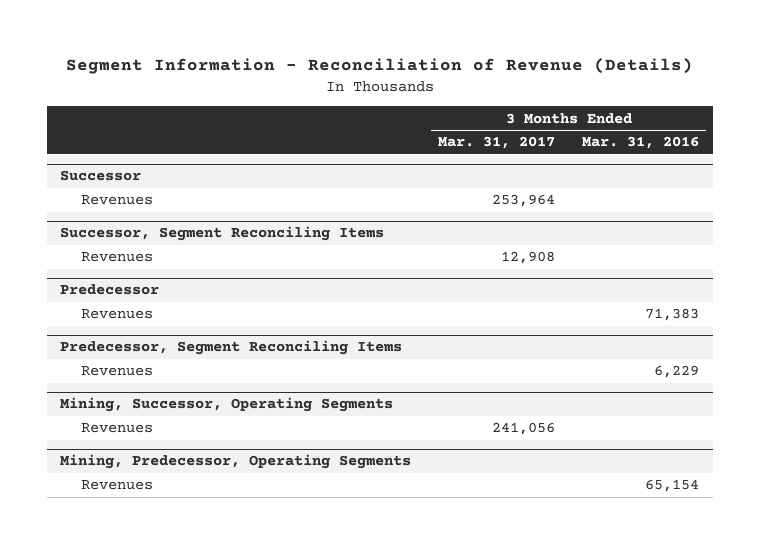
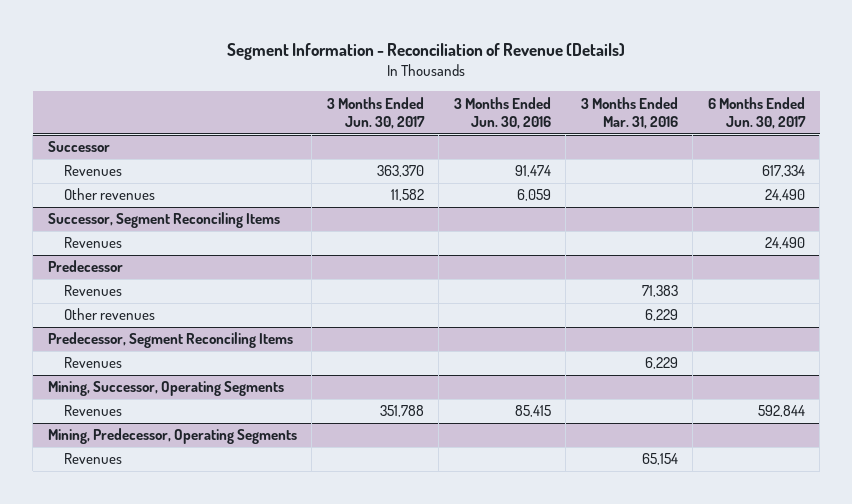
- | 3 Months Ended Mar. 31, 2017 | 3 Months Ended Mar. 31, 2016
+ | 3 Months Ended Jun. 30, 2017 | 3 Months Ended Jun. 30, 2016 | 3 Months Ended Mar. 31, 2016 | 6 Months Ended Jun. 30, 2017
@ Successor
+ Other revenues | 11,582 | 6,059 | | 24,490
@ Predecessor
+ Other revenues | | | 6,229 |

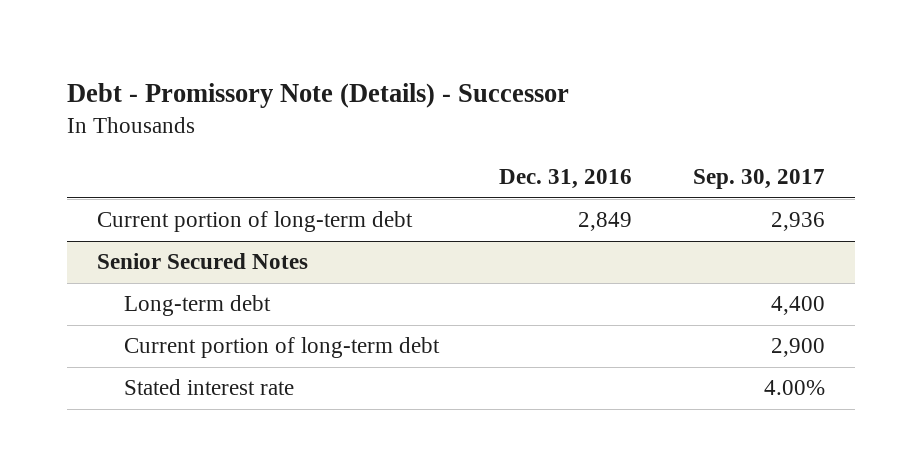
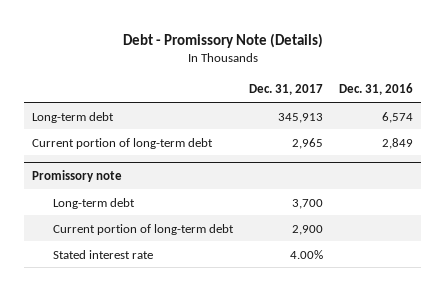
- Debt - Promissory Note (Details) - Successor
+ Debt - Promissory Note (Details)
- | Dec. 31, 2016 | Sep. 30, 2017
+ | Dec. 31, 2017 | Dec. 31, 2016
+ Long-term debt | 345,913 | 6,574
- Senior Secured Notes
- Long-term debt | | 4,400
- Current portion of long-term debt | | 2,900
- Stated interest rate | | 4.00%
+ Promissory note
+ Long-term debt | 3,700 |
+ Current portion of long-term debt | 2,900 |
+ Stated interest rate | 4.00% |

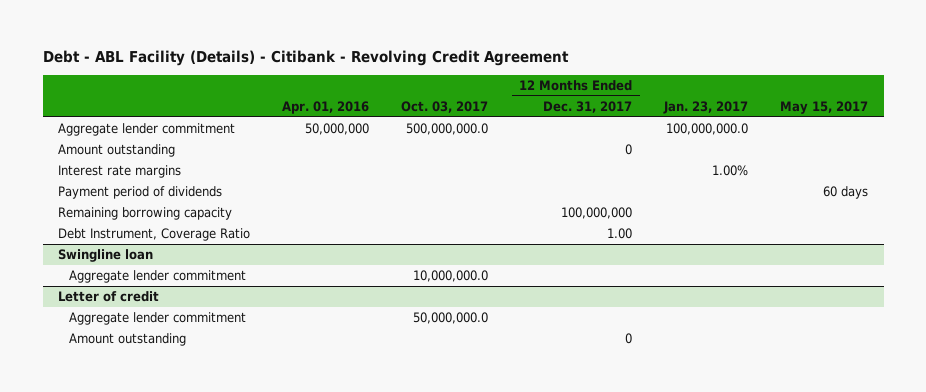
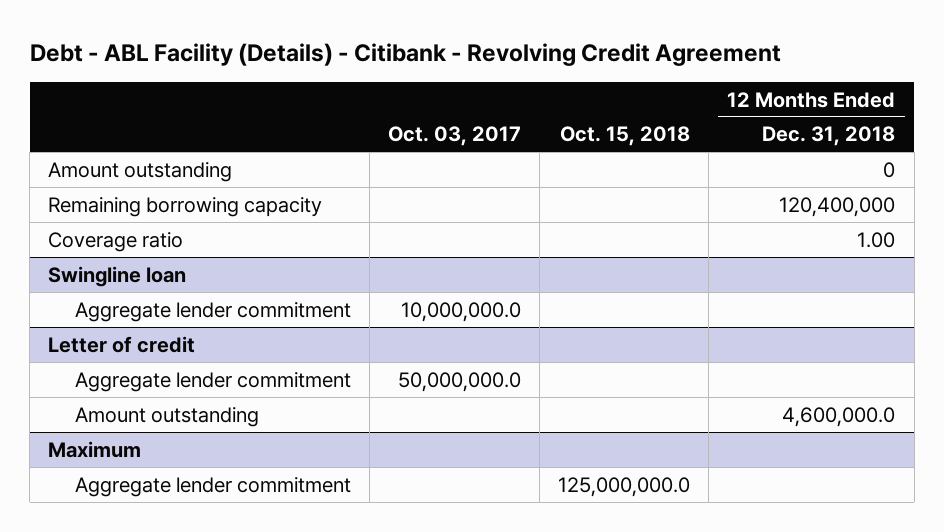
- | Apr. 01, 2016 | Oct. 03, 2017 | 12 Months Ended Dec. 31, 2017 | Jan. 23, 2017 | May 15, 2017
+ | Oct. 03, 2017 | Oct. 15, 2018 | 12 Months Ended Dec. 31, 2018
- Aggregate lender commitment | 50,000,000 | 500,000,000.0 | | 100,000,000.0 |
- Interest rate margins | | | | 1.00% |
- Payment period of dividends | | | | | 60 days
- Debt Instrument, Coverage Ratio | | | 1.00 | |
+ Coverage ratio | | | 1.00
+ Maximum
+ Aggregate lender commitment | | 125,000,000.0 |

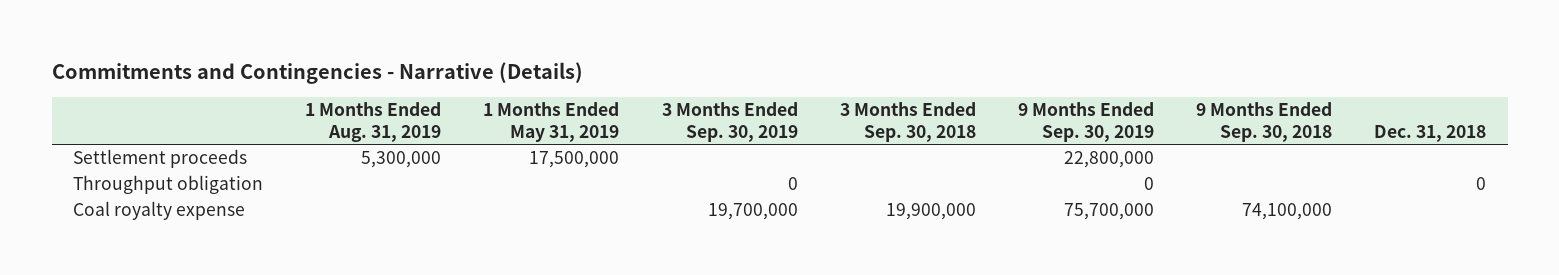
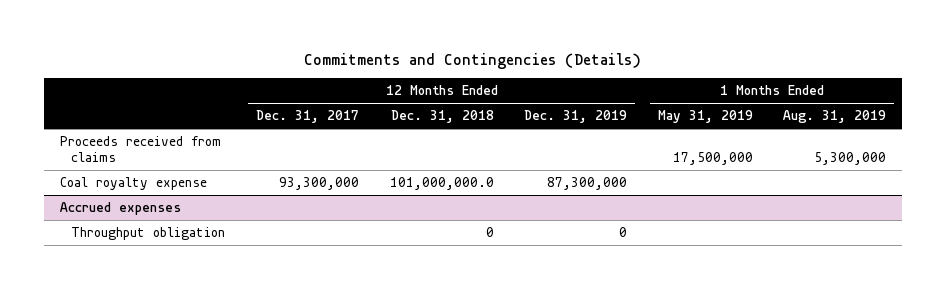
- Commitments and Contingencies - Narrative (Details)
+ Commitments and Contingencies (Details)
- | 1 Months Ended Aug. 31, 2019 | 1 Months Ended May 31, 2019 | 3 Months Ended Sep. 30, 2019 | 3 Months Ended Sep. 30, 2018 | 9 Months Ended Sep. 30, 2019 | 9 Months Ended Sep. 30, 2018 | Dec. 31, 2018
+ | 12 Months Ended Dec. 31, 2017 | 12 Months Ended Dec. 31, 2018 | 12 Months Ended Dec. 31, 2019 | 1 Months Ended May 31, 2019 | 1 Months Ended Aug. 31, 2019
- Settlement proceeds | 5,300,000 | 17,500,000 | | | 22,800,000 | |
- Throughput obligation | | | 0 | | 0 | | 0
+ Proceeds received from claims | | | | 17,500,000 | 5,300,000
+ Accrued expenses
+ Throughput obligation | | 0 | 0 | |

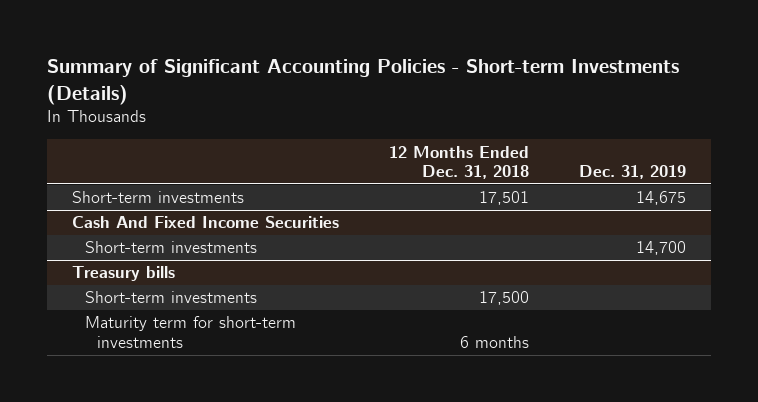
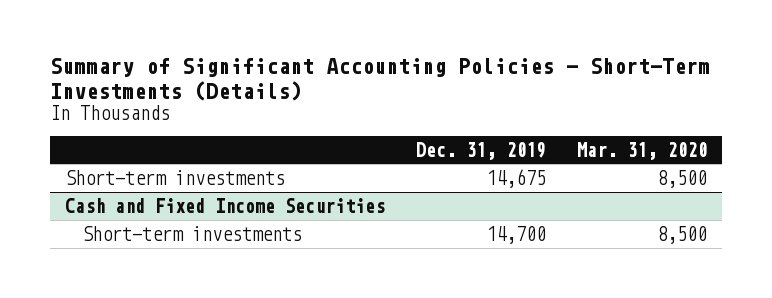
- Summary of Significant Accounting Policies - Short-term Investments (Details)
+ Summary of Significant Accounting Policies - Short-Term Investments (Details)
- | 12 Months Ended Dec. 31, 2018 | Dec. 31, 2019
+ | Dec. 31, 2019 | Mar. 31, 2020
- Cash And Fixed Income Securities
+ Cash and Fixed Income Securities
- Treasury bills
- Short-term investments | 17,500 |
- Maturity term for short-term investments | 6 months |

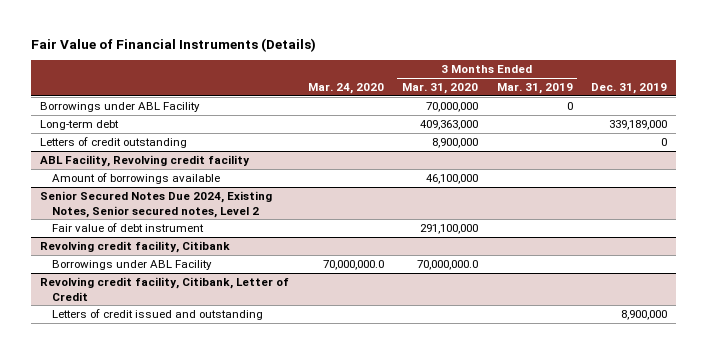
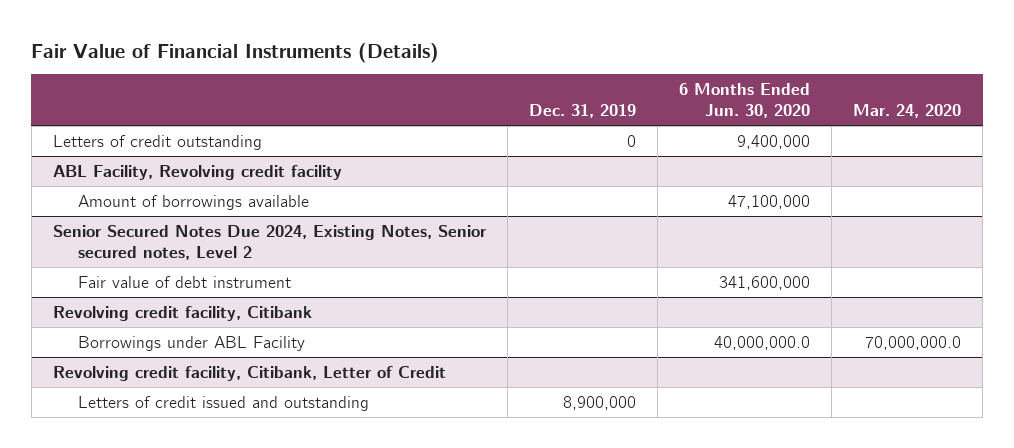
- | Mar. 24, 2020 | 3 Months Ended Mar. 31, 2020 | 3 Months Ended Mar. 31, 2019 | Dec. 31, 2019
+ | Dec. 31, 2019 | 6 Months Ended Jun. 30, 2020 | Mar. 24, 2020
- Borrowings under ABL Facility | | 70,000,000 | 0 |
- Long-term debt | | 409,363,000 | | 339,189,000

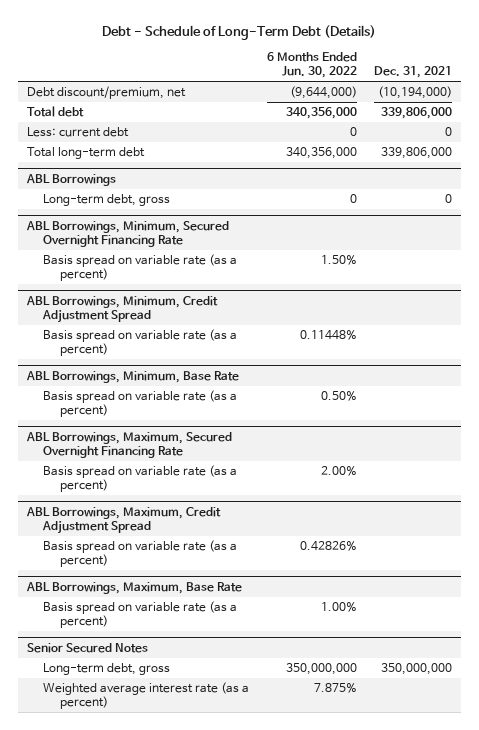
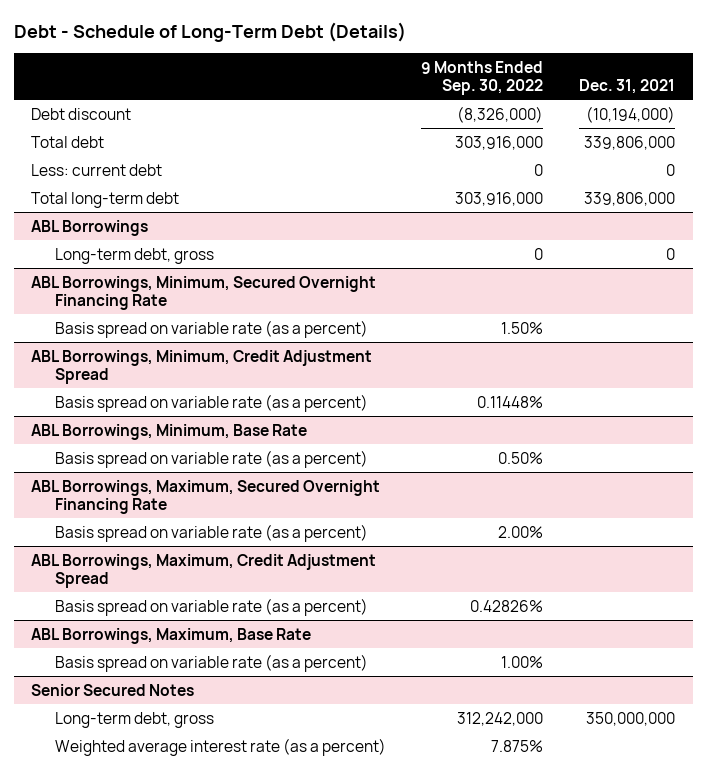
- | 6 Months Ended Jun. 30, 2022 | Dec. 31, 2021
+ | 9 Months Ended Sep. 30, 2022 | Dec. 31, 2021
- Debt discount/premium, net | (9,644,000) | (10,194,000)
+ Debt discount | (8,326,000) | (10,194,000)

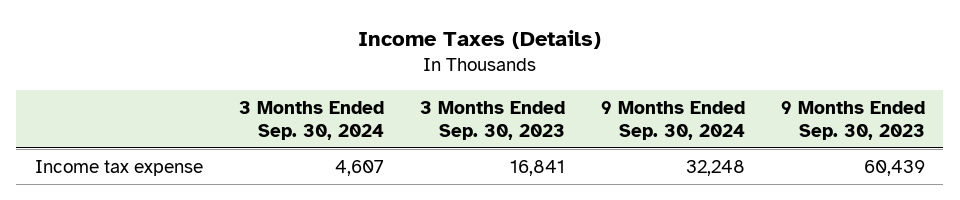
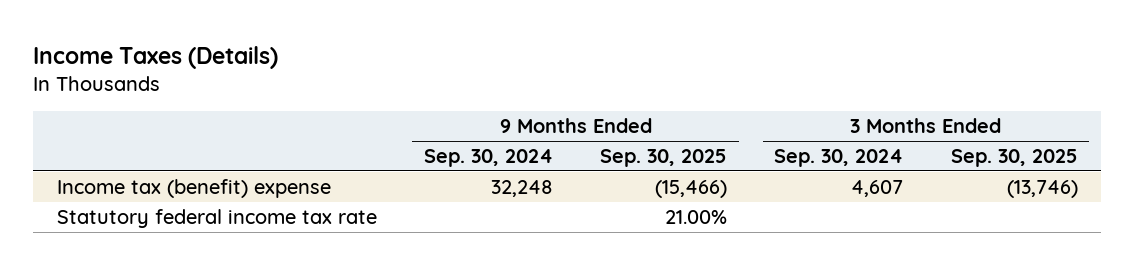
- | 3 Months Ended Sep. 30, 2024 | 3 Months Ended Sep. 30, 2023 | 9 Months Ended Sep. 30, 2024 | 9 Months Ended Sep. 30, 2023
+ | 9 Months Ended Sep. 30, 2024 | 9 Months Ended Sep. 30, 2025 | 3 Months Ended Sep. 30, 2024 | 3 Months Ended Sep. 30, 2025
- Income tax expense | 4,607 | 16,841 | 32,248 | 60,439
+ Income tax (benefit) expense | 32,248 | (15,466) | 4,607 | (13,746)
+ Statutory federal income tax rate | | 21.00% | |

